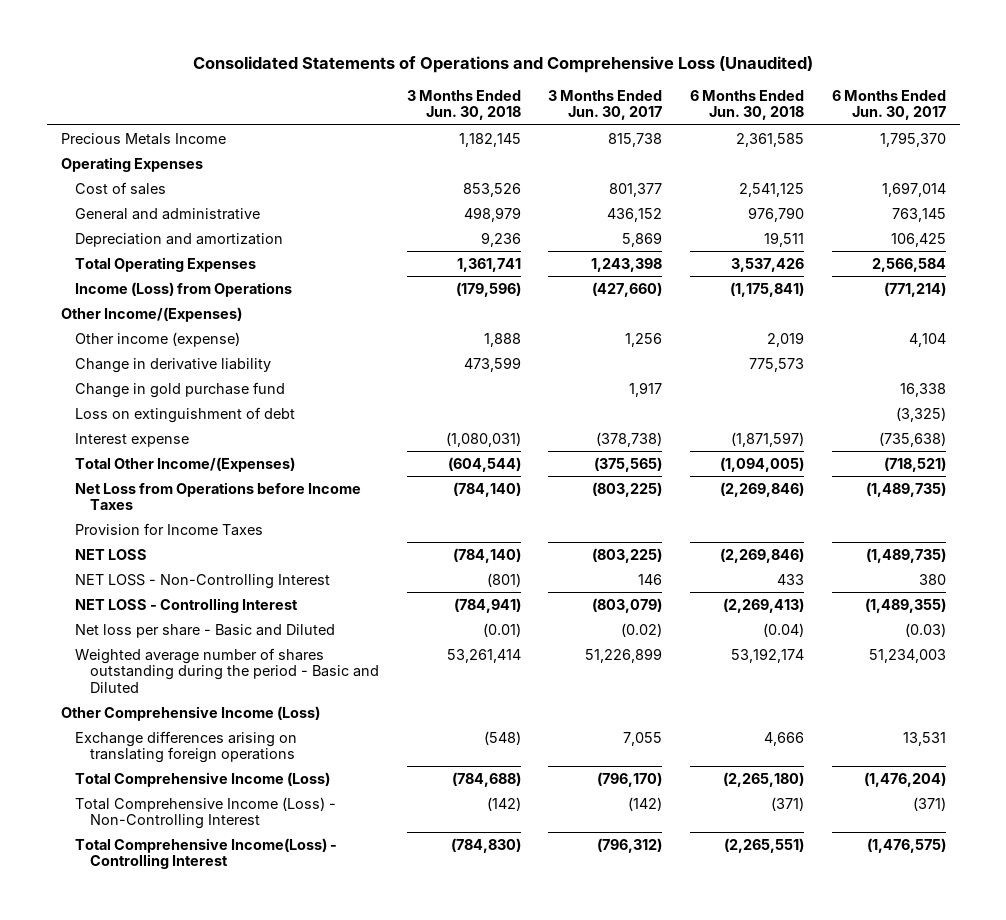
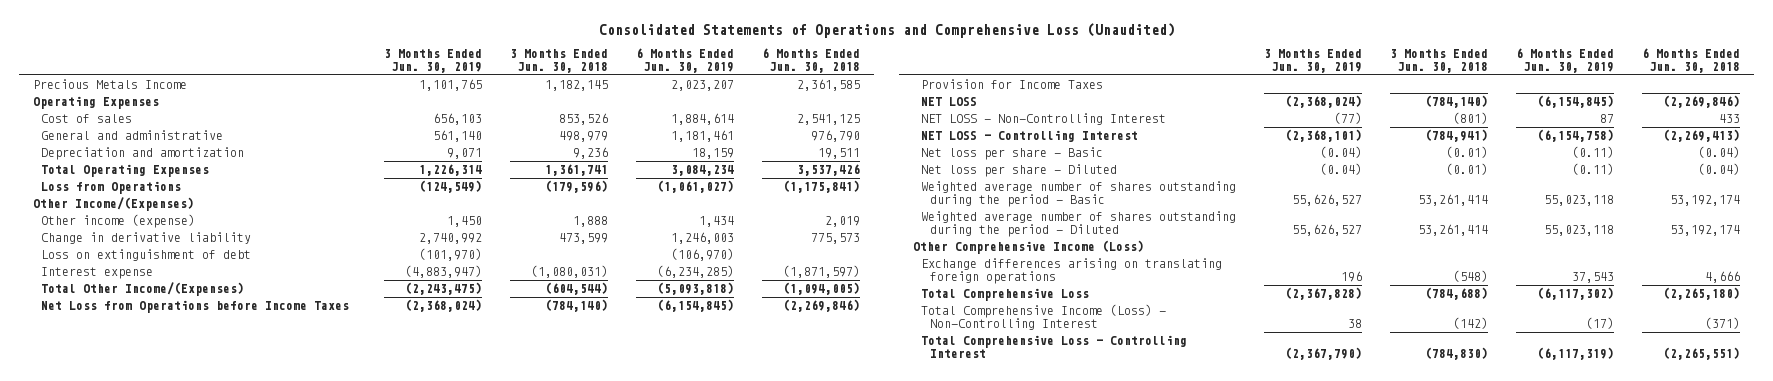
- | 3 Months Ended Jun. 30, 2018 | 3 Months Ended Jun. 30, 2017 | 6 Months Ended Jun. 30, 2018 | 6 Months Ended Jun. 30, 2017
+ | 3 Months Ended Jun. 30, 2019 | 3 Months Ended Jun. 30, 2018 | 6 Months Ended Jun. 30, 2019 | 6 Months Ended Jun. 30, 2018
- Income (Loss) from Operations | (179,596) | (427,660) | (1,175,841) | (771,214)
+ Loss from Operations | (124,549) | (179,596) | (1,061,027) | (1,175,841)
- Change in gold purchase fund | | 1,917 | | 16,338
- Net loss per share - Basic and Diluted | (0.01) | (0.02) | (0.04) | (0.03)
- Weighted average number of shares outstanding during the period - Basic and Diluted | 53,261,414 | 51,226,899 | 53,192,174 | 51,234,003
+ Net loss per share - Basic | (0.04) | (0.01) | (0.11) | (0.04)
+ Net loss per share - Diluted | (0.04) | (0.01) | (0.11) | (0.04)
+ Weighted average number of shares outstanding during the period - Basic | 55,626,527 | 53,261,414 | 55,023,118 | 53,192,174
+ Weighted average number of shares outstanding during the period - Diluted | 55,626,527 | 53,261,414 | 55,023,118 | 53,192,174
- Total Comprehensive Income (Loss) | (784,688) | (796,170) | (2,265,180) | (1,476,204)
+ Total Comprehensive Loss | (2,367,828) | (784,688) | (6,117,302) | (2,265,180)
- Total Comprehensive Income(Loss) - Controlling Interest | (784,830) | (796,312) | (2,265,551) | (1,476,575)
+ Total Comprehensive Loss - Controlling Interest | (2,367,790) | (784,830) | (6,117,319) | (2,265,551)

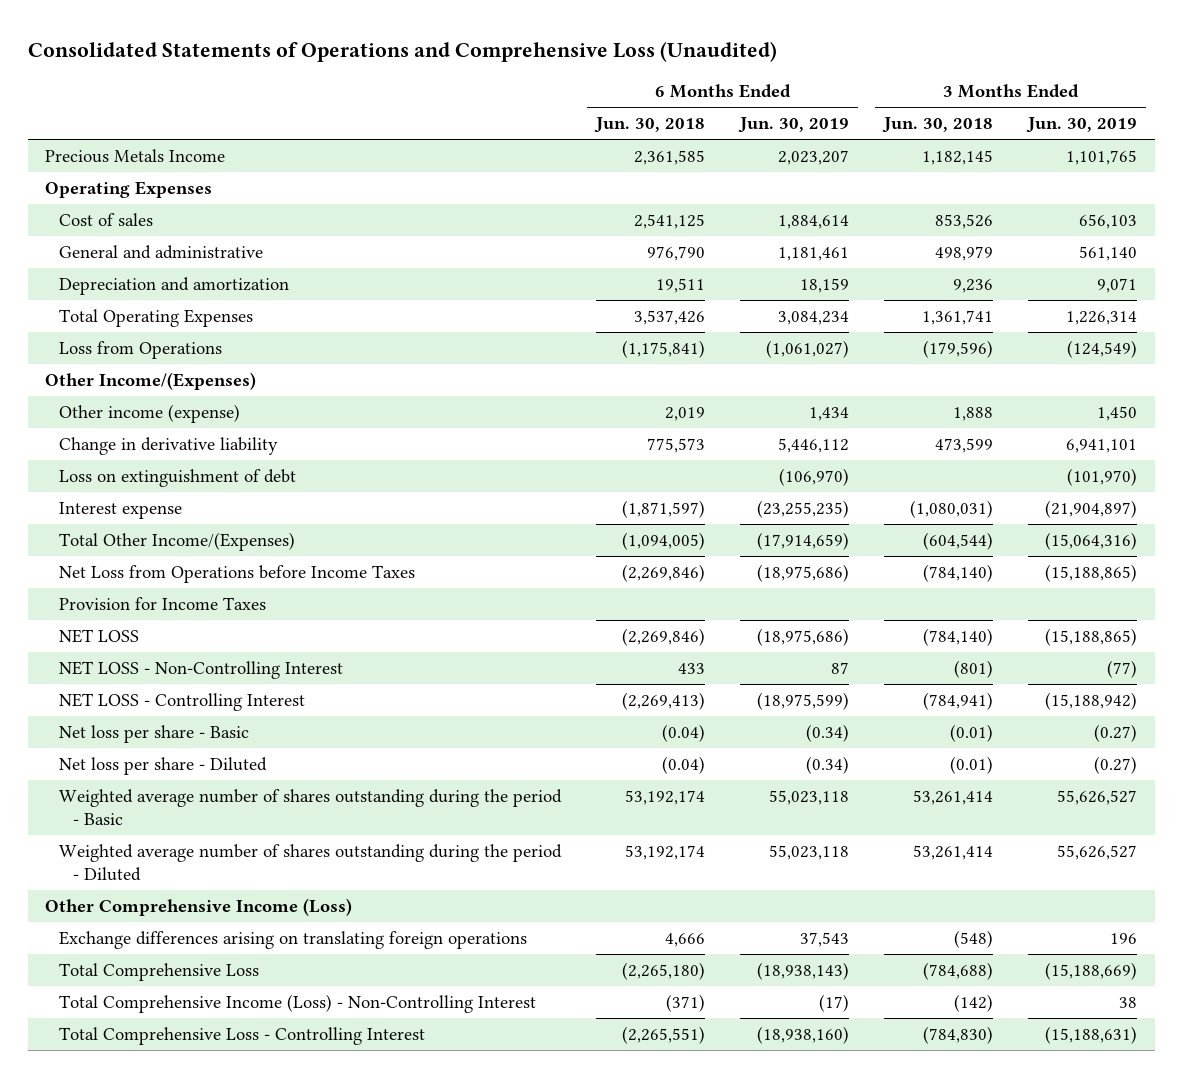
- | 3 Months Ended Jun. 30, 2019 | 3 Months Ended Jun. 30, 2018 | 6 Months Ended Jun. 30, 2019 | 6 Months Ended Jun. 30, 2018
+ | 6 Months Ended Jun. 30, 2018 | 6 Months Ended Jun. 30, 2019 | 3 Months Ended Jun. 30, 2018 | 3 Months Ended Jun. 30, 2019
- Change in derivative liability | 2,740,992 | 473,599 | 1,246,003 | 775,573
+ Change in derivative liability | 775,573 | 5,446,112 | 473,599 | 6,941,101
- Interest expense | (4,883,947) | (1,080,031) | (6,234,285) | (1,871,597)
- Total Other Income/(Expenses) | (2,243,475) | (604,544) | (5,093,818) | (1,094,005)
- Net Loss from Operations before Income Taxes | (2,368,024) | (784,140) | (6,154,845) | (2,269,846)
+ Interest expense | (1,871,597) | (23,255,235) | (1,080,031) | (21,904,897)
+ Total Other Income/(Expenses) | (1,094,005) | (17,914,659) | (604,544) | (15,064,316)
+ Net Loss from Operations before Income Taxes | (2,269,846) | (18,975,686) | (784,140) | (15,188,865)
- NET LOSS | (2,368,024) | (784,140) | (6,154,845) | (2,269,846)
+ NET LOSS | (2,269,846) | (18,975,686) | (784,140) | (15,188,865)
- NET LOSS - Controlling Interest | (2,368,101) | (784,941) | (6,154,758) | (2,269,413)
- Net loss per share - Basic | (0.04) | (0.01) | (0.11) | (0.04)
- Net loss per share - Diluted | (0.04) | (0.01) | (0.11) | (0.04)
+ NET LOSS - Controlling Interest | (2,269,413) | (18,975,599) | (784,941) | (15,188,942)
+ Net loss per share - Basic | (0.04) | (0.34) | (0.01) | (0.27)
+ Net loss per share - Diluted | (0.04) | (0.34) | (0.01) | (0.27)
- Total Comprehensive Loss | (2,367,828) | (784,688) | (6,117,302) | (2,265,180)
+ Total Comprehensive Loss | (2,265,180) | (18,938,143) | (784,688) | (15,188,669)
- Total Comprehensive Loss - Controlling Interest | (2,367,790) | (784,830) | (6,117,319) | (2,265,551)
+ Total Comprehensive Loss - Controlling Interest | (2,265,551) | (18,938,160) | (784,830) | (15,188,631)

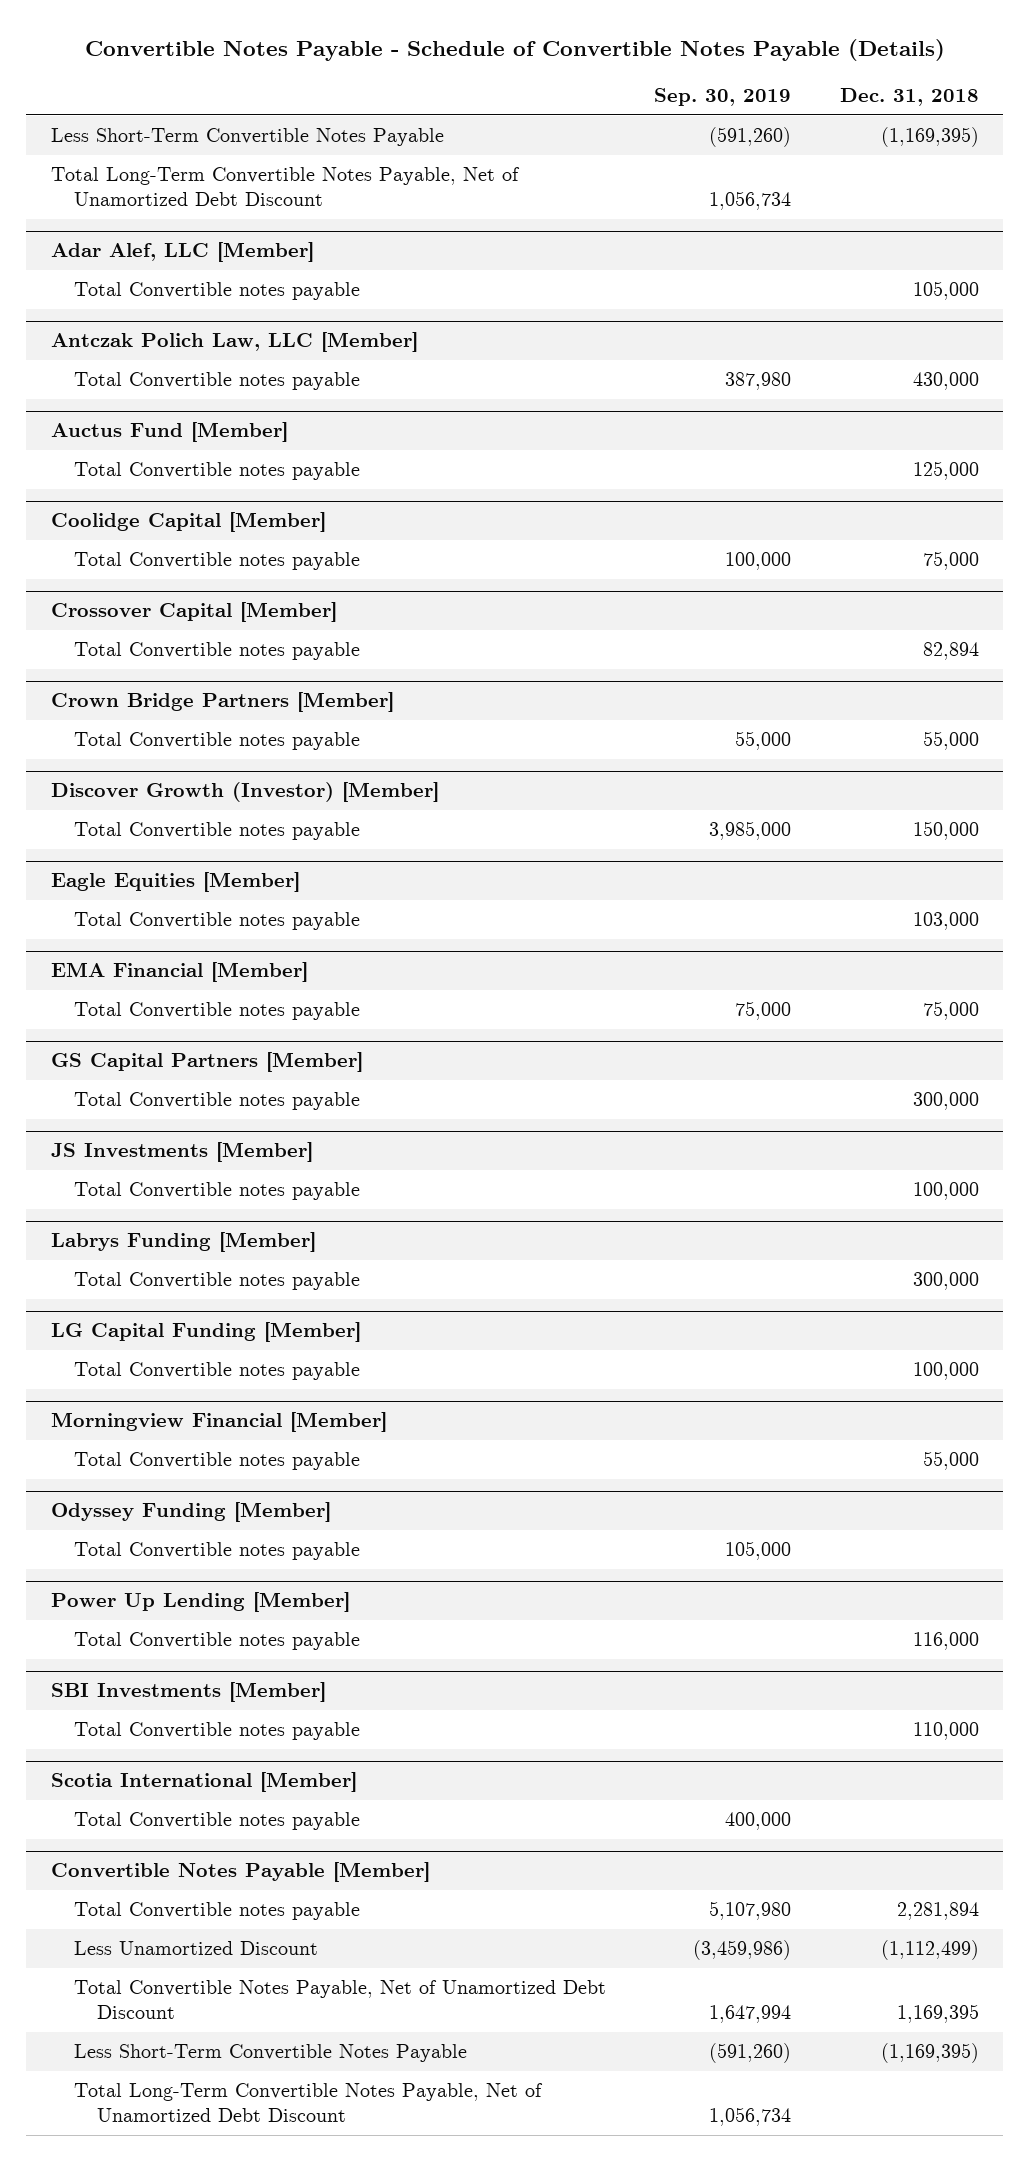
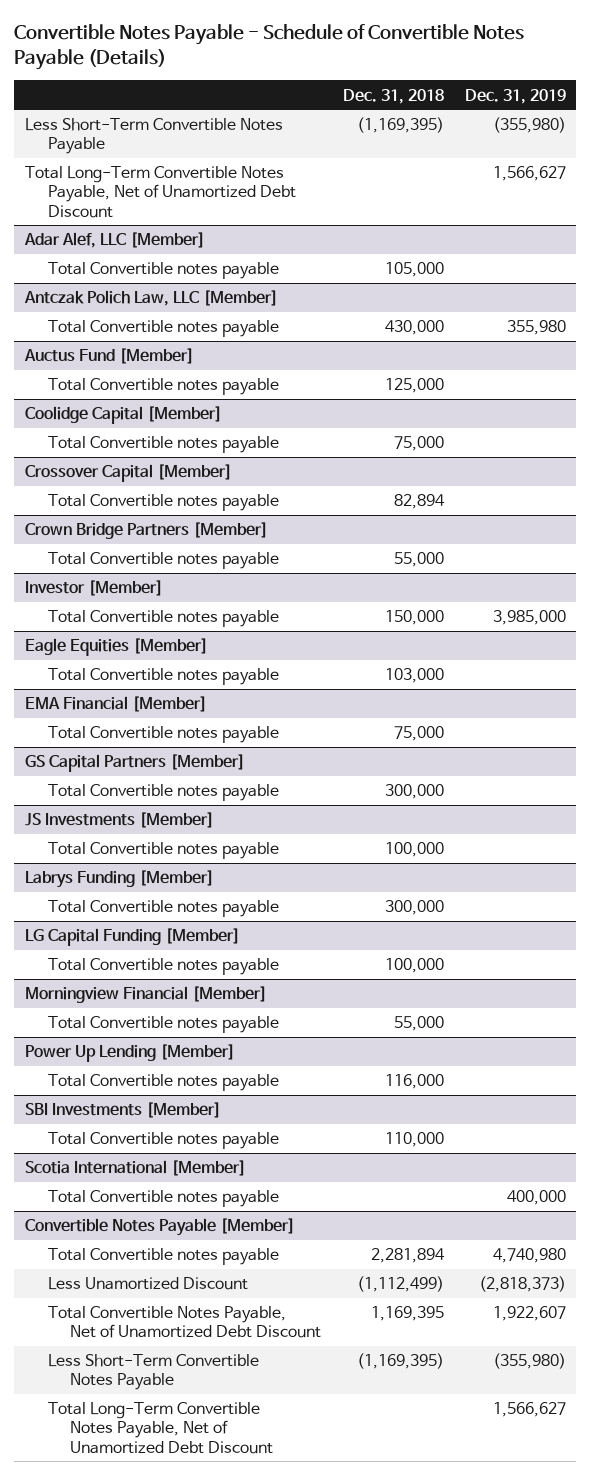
- | Sep. 30, 2019 | Dec. 31, 2018
+ | Dec. 31, 2018 | Dec. 31, 2019
- Discover Growth (Investor) [Member]
+ Investor [Member]
- Odyssey Funding [Member]
- Total Convertible notes payable | 105,000 |

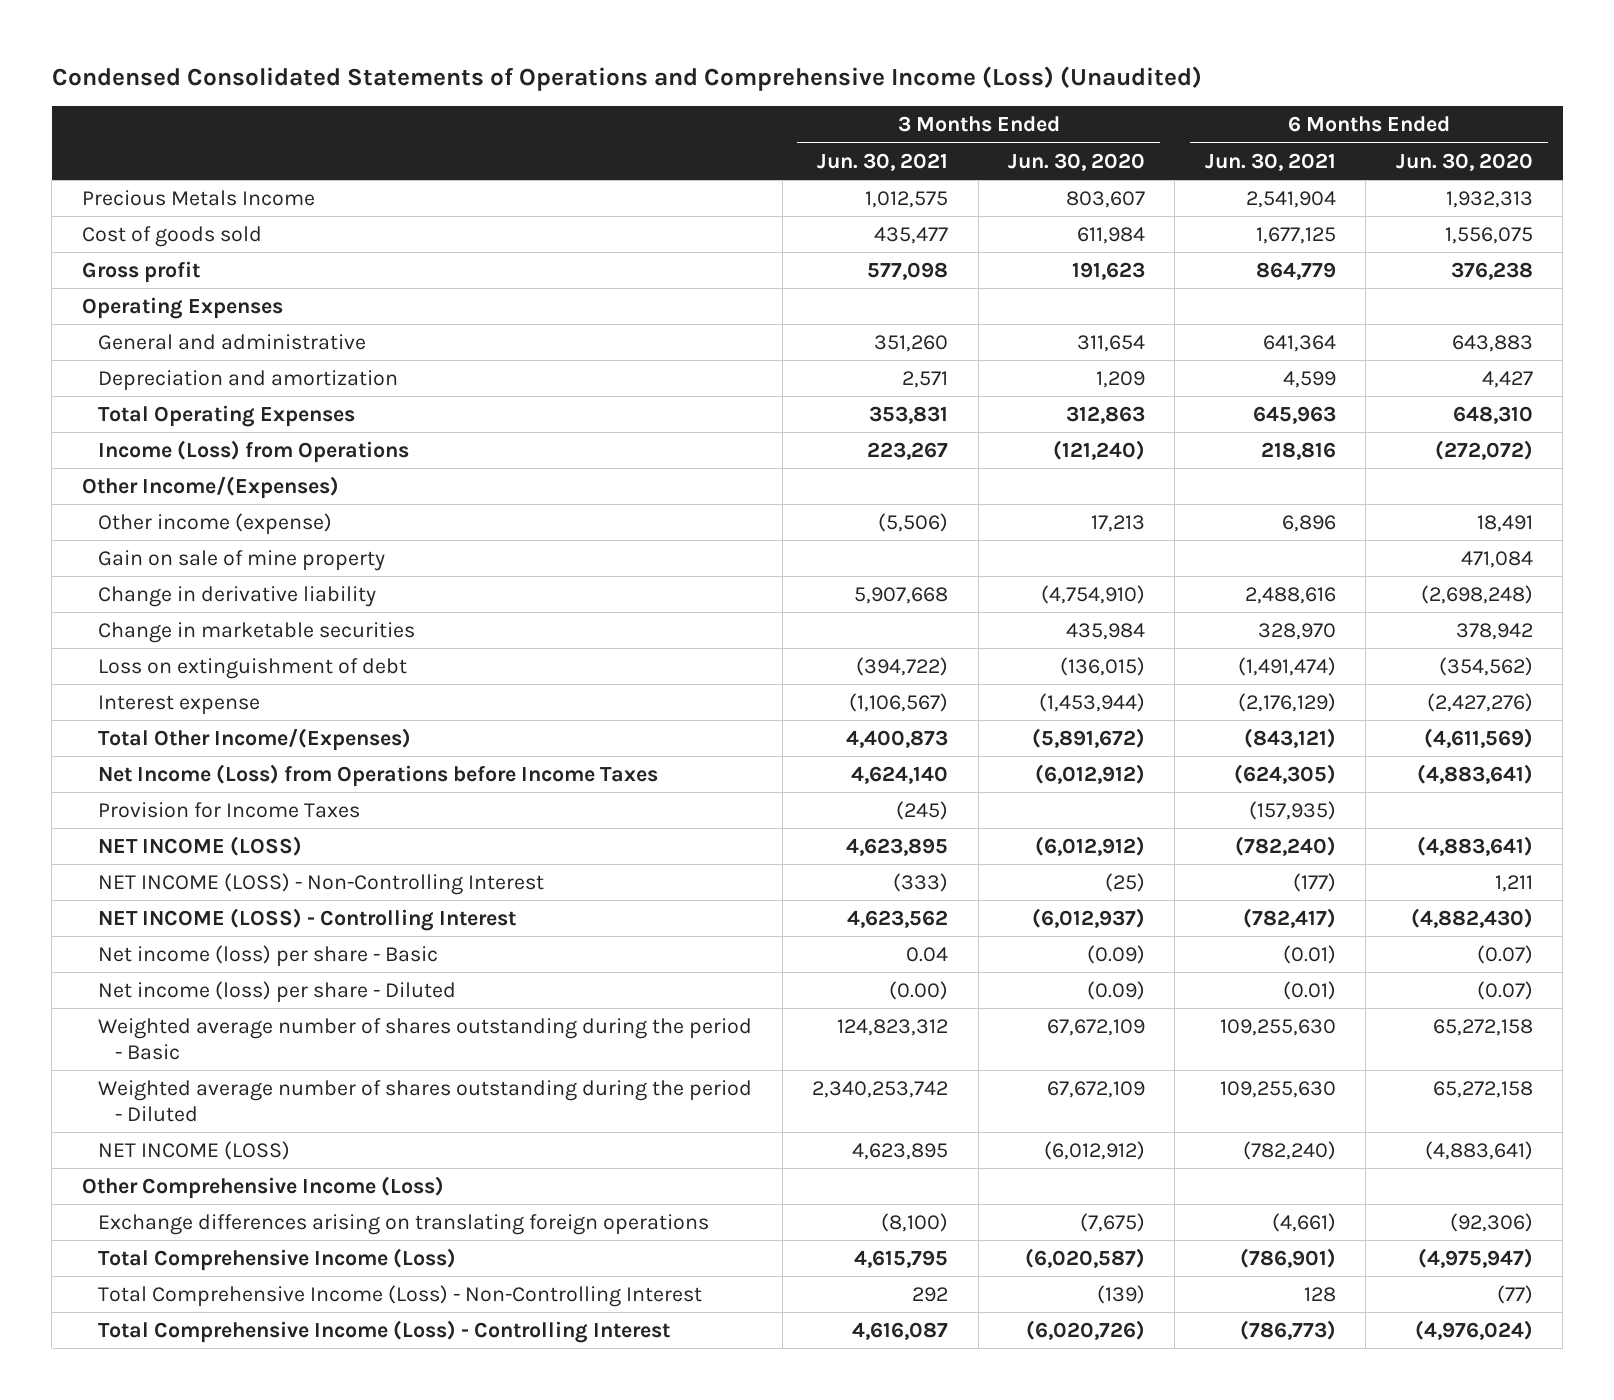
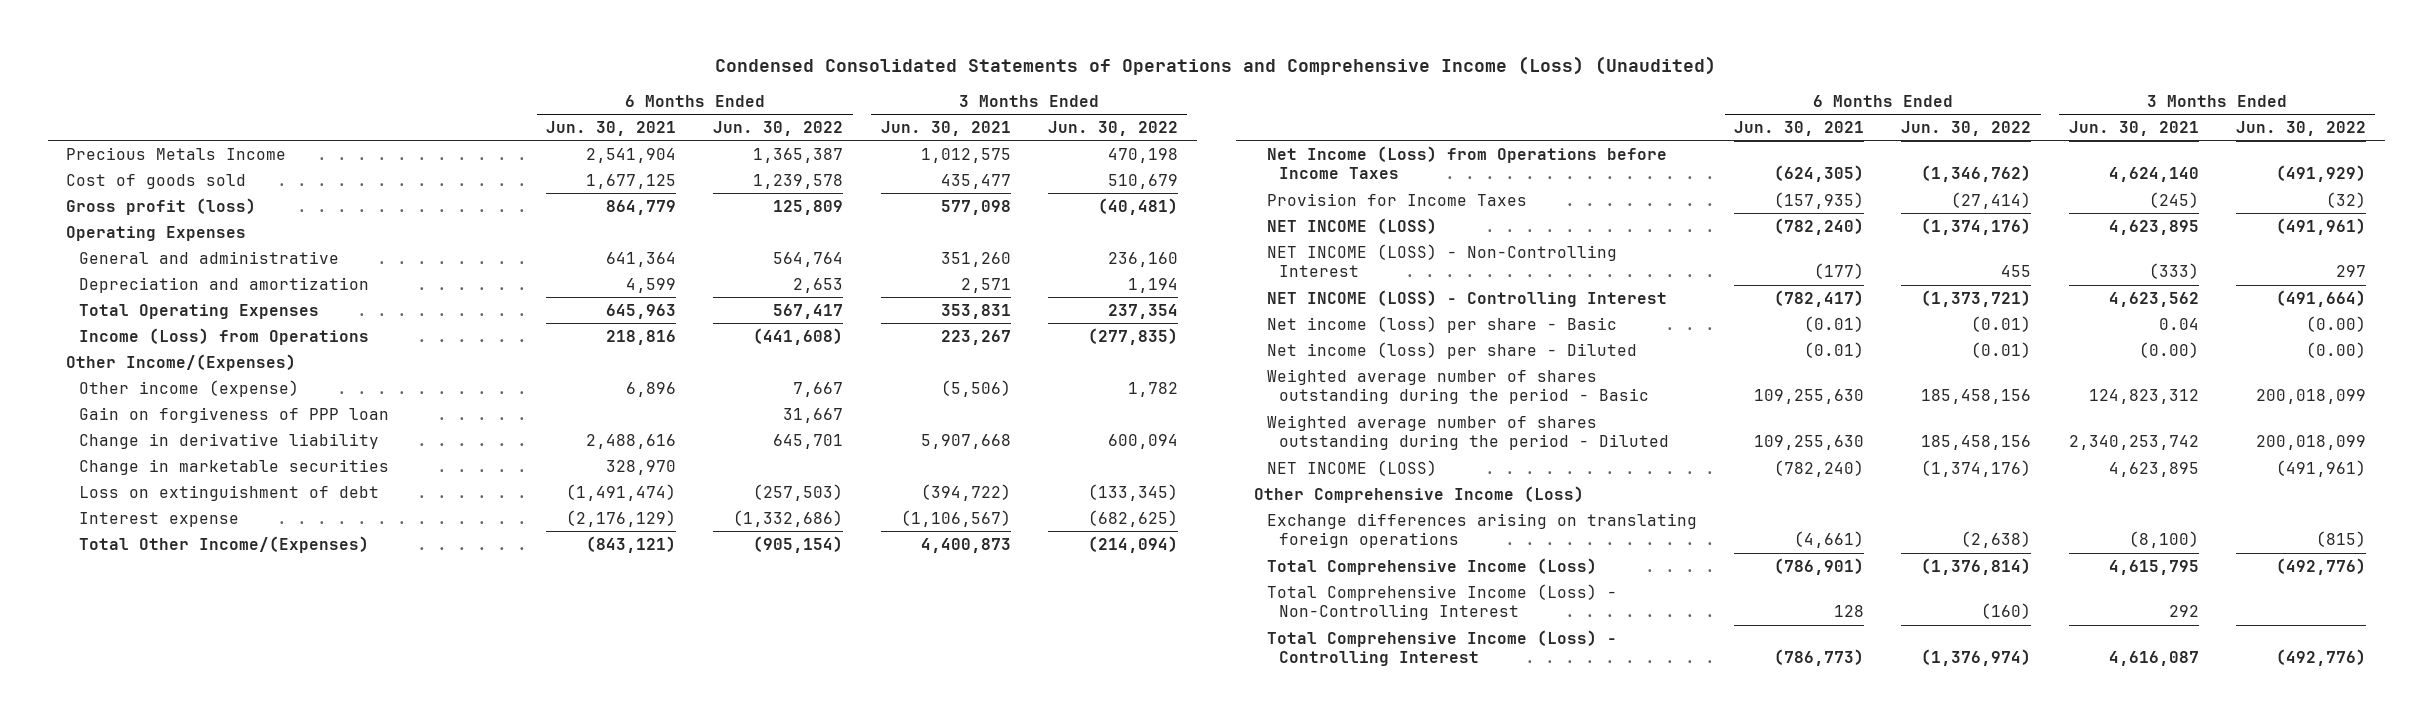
- | 3 Months Ended Jun. 30, 2021 | 3 Months Ended Jun. 30, 2020 | 6 Months Ended Jun. 30, 2021 | 6 Months Ended Jun. 30, 2020
+ | 6 Months Ended Jun. 30, 2021 | 6 Months Ended Jun. 30, 2022 | 3 Months Ended Jun. 30, 2021 | 3 Months Ended Jun. 30, 2022
- Gross profit | 577,098 | 191,623 | 864,779 | 376,238
+ Gross profit (loss) | 864,779 | 125,809 | 577,098 | (40,481)
- Gain on sale of mine property | | | | 471,084
+ Gain on forgiveness of PPP loan | | 31,667 | |

